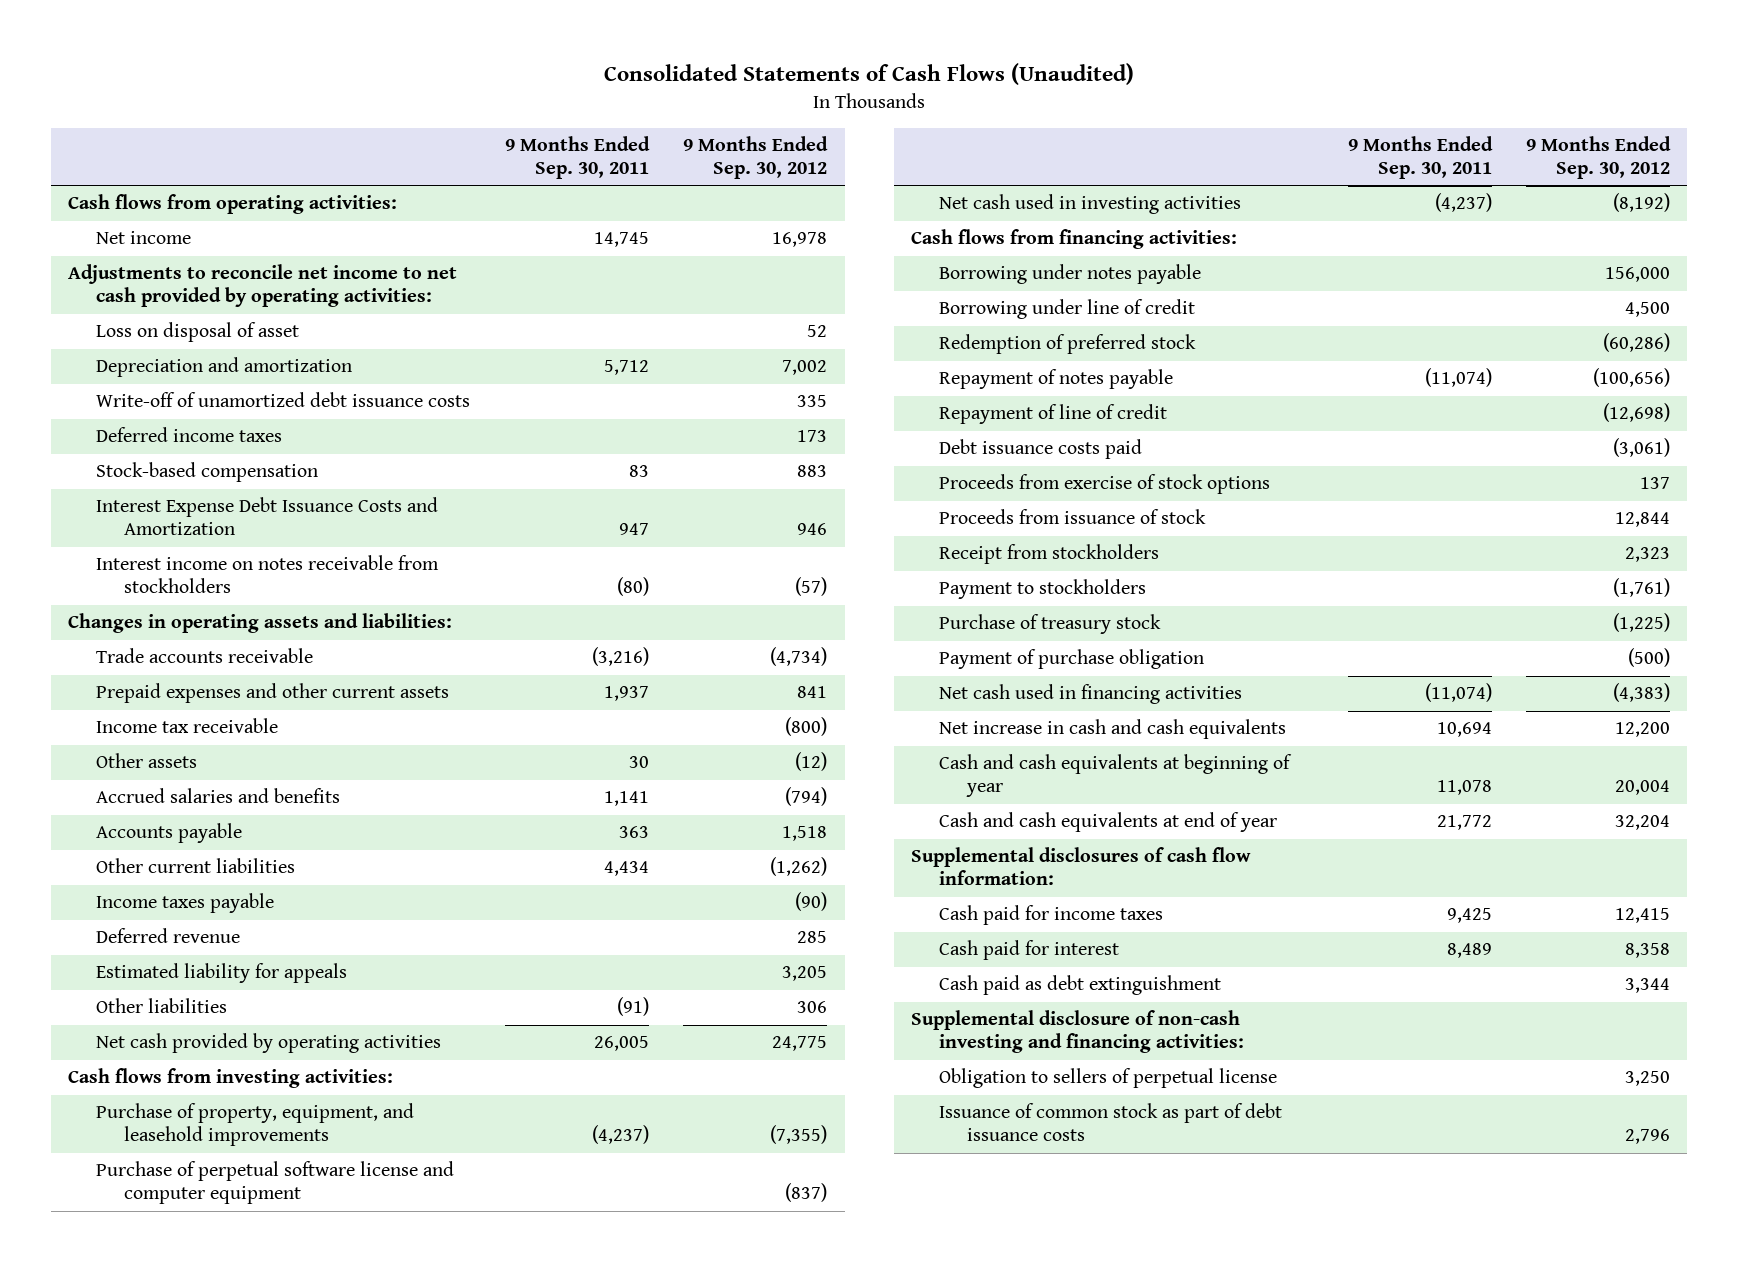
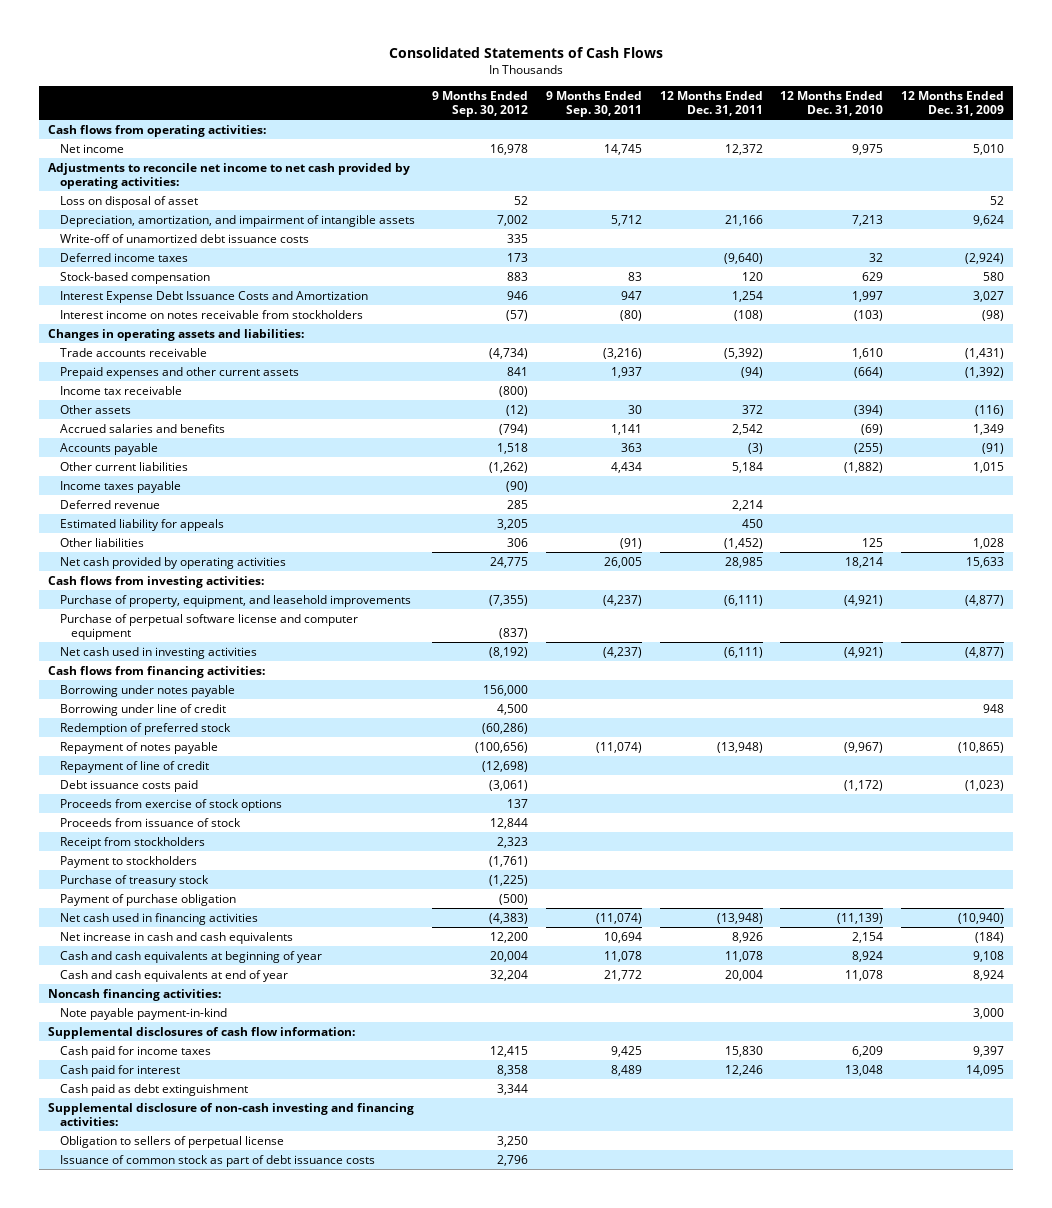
- Consolidated Statements of Cash Flows (Unaudited)
+ Consolidated Statements of Cash Flows
- | 9 Months Ended Sep. 30, 2011 | 9 Months Ended Sep. 30, 2012
+ | 9 Months Ended Sep. 30, 2012 | 9 Months Ended Sep. 30, 2011 | 12 Months Ended Dec. 31, 2011 | 12 Months Ended Dec. 31, 2010 | 12 Months Ended Dec. 31, 2009
- Depreciation and amortization | 5,712 | 7,002
+ Depreciation, amortization, and impairment of intangible assets | 7,002 | 5,712 | 21,166 | 7,213 | 9,624
+ Noncash financing activities:
+ Note payable payment-in-kind | | | | | 3,000

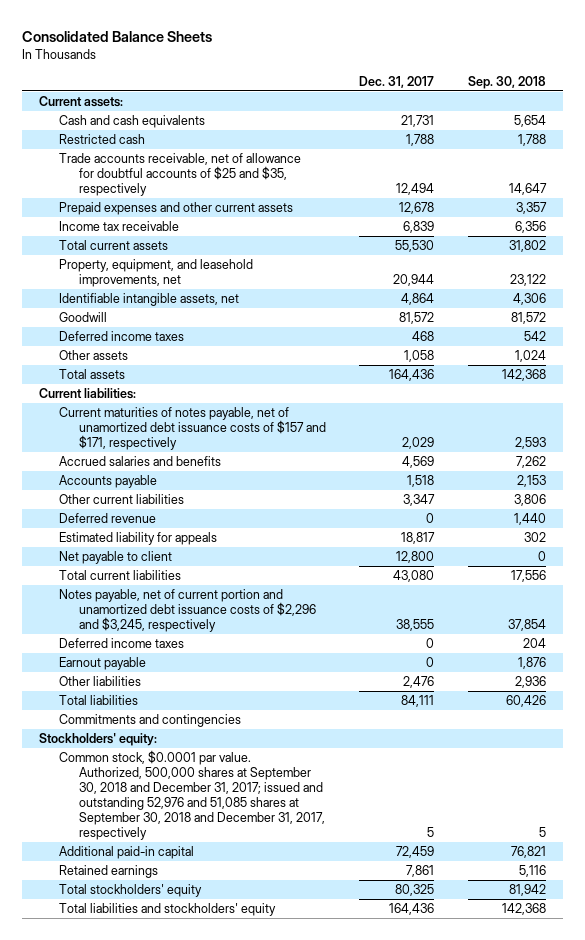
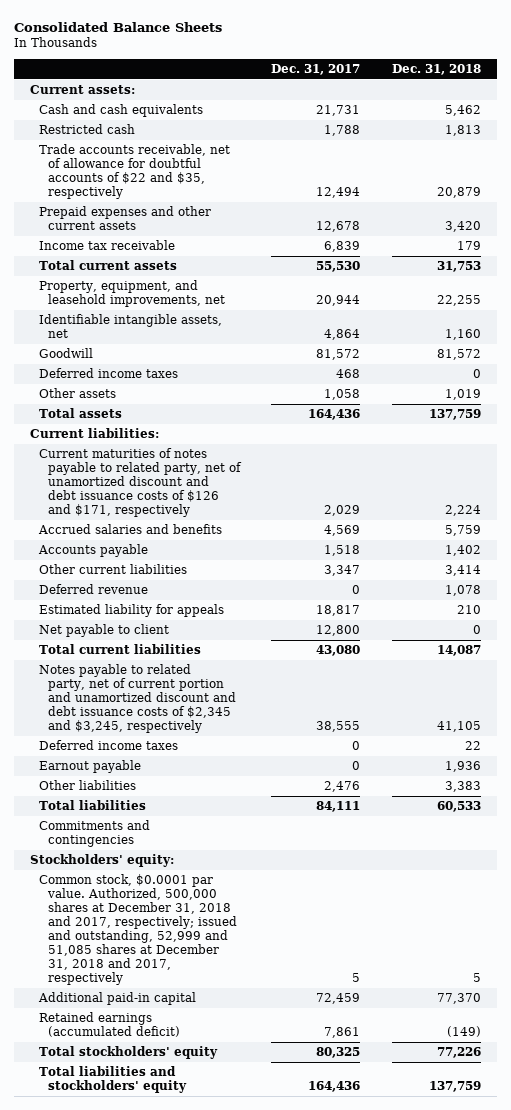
- | Dec. 31, 2017 | Sep. 30, 2018
+ | Dec. 31, 2017 | Dec. 31, 2018
- Trade accounts receivable, net of allowance for doubtful accounts of $25 and $35, respectively | 12,494 | 14,647
+ Trade accounts receivable, net of allowance for doubtful accounts of $22 and $35, respectively | 12,494 | 20,879
- Current maturities of notes payable, net of unamortized debt issuance costs of $157 and $171, respectively | 2,029 | 2,593
+ Current maturities of notes payable to related party, net of unamortized discount and debt issuance costs of $126 and $171, respectively | 2,029 | 2,224
- Notes payable, net of current portion and unamortized debt issuance costs of $2,296 and $3,245, respectively | 38,555 | 37,854
+ Notes payable to related party, net of current portion and unamortized discount and debt issuance costs of $2,345 and $3,245, respectively | 38,555 | 41,105
- Common stock, $0.0001 par value. Authorized, 500,000 shares at September 30, 2018 and December 31, 2017; issued and outstanding 52,976 and 51,085 shares at September 30, 2018 and December 31, 2017, respectively | 5 | 5
+ Common stock, $0.0001 par value. Authorized, 500,000 shares at December 31, 2018 and 2017, respectively; issued and outstanding, 52,999 and 51,085 shares at December 31, 2018 and 2017, respectively | 5 | 5
- Retained earnings | 7,861 | 5,116
+ Retained earnings (accumulated deficit) | 7,861 | (149)

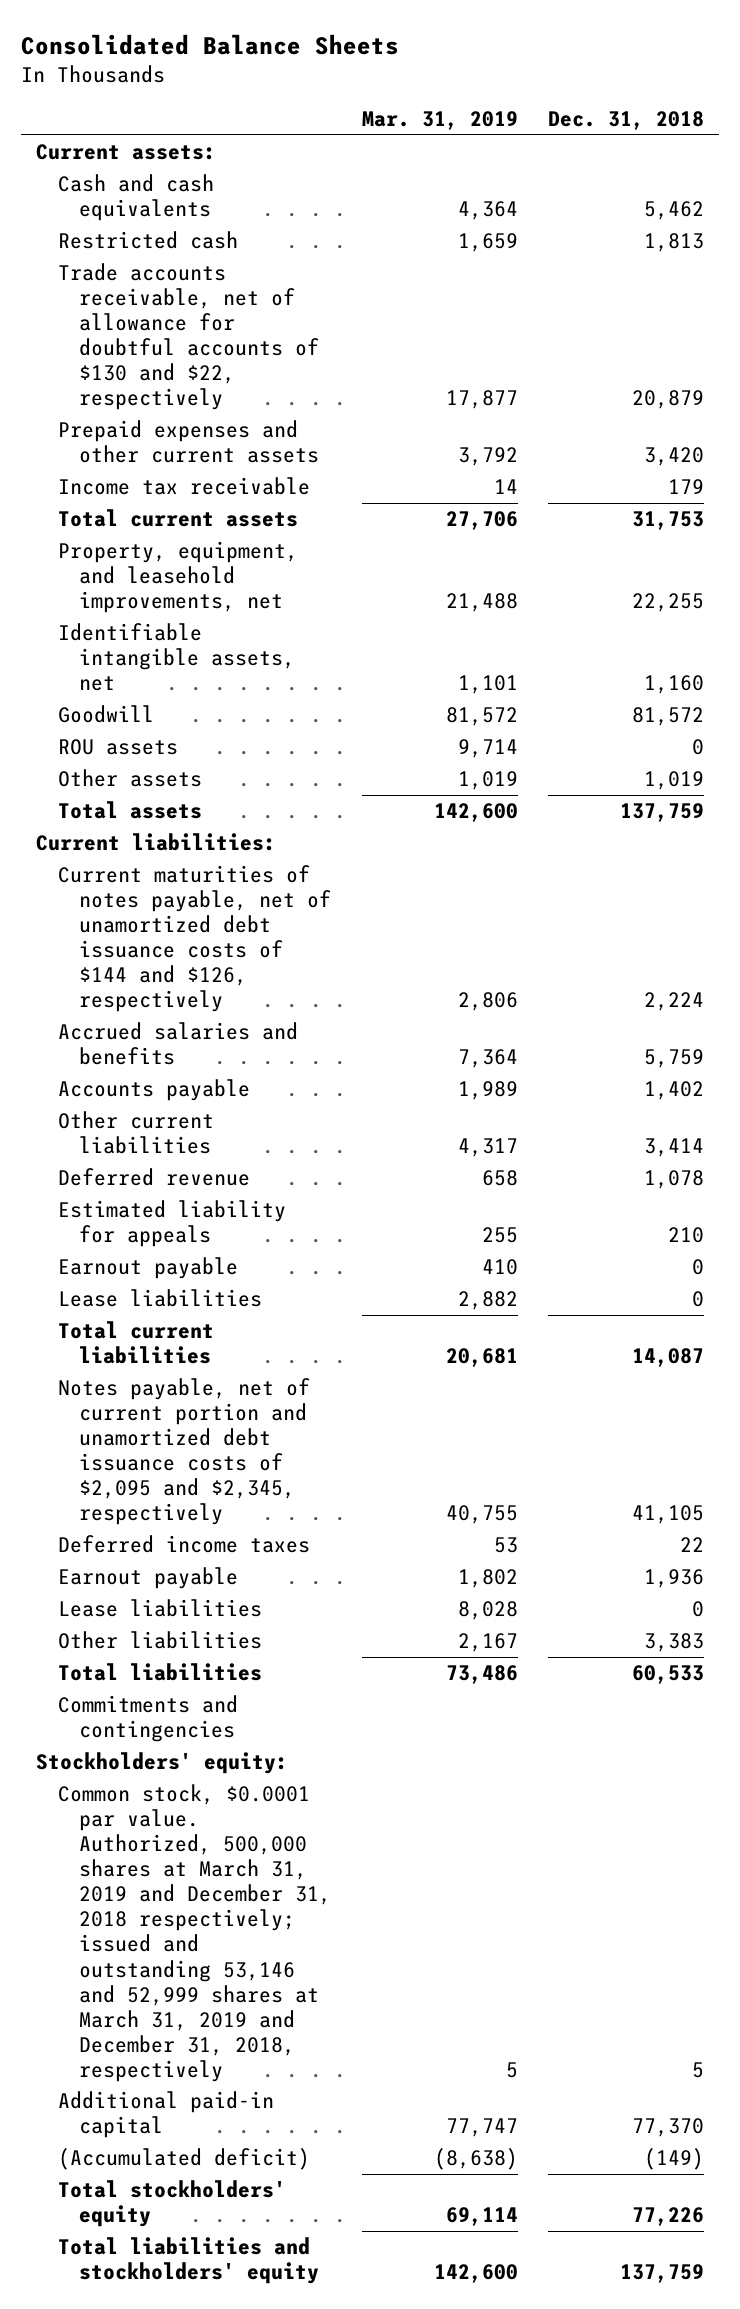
- | Dec. 31, 2017 | Dec. 31, 2018
+ | Mar. 31, 2019 | Dec. 31, 2018
- Trade accounts receivable, net of allowance for doubtful accounts of $22 and $35, respectively | 12,494 | 20,879
+ Trade accounts receivable, net of allowance for doubtful accounts of $130 and $22, respectively | 17,877 | 20,879
- Deferred income taxes | 468 | 0
+ ROU assets | 9,714 | 0
- Current maturities of notes payable to related party, net of unamortized discount and debt issuance costs of $126 and $171, respectively | 2,029 | 2,224
+ Current maturities of notes payable, net of unamortized debt issuance costs of $144 and $126, respectively | 2,806 | 2,224
- Net payable to client | 12,800 | 0
+ Earnout payable | 410 | 0
+ Lease liabilities | 2,882 | 0
- Notes payable to related party, net of current portion and unamortized discount and debt issuance costs of $2,345 and $3,245, respectively | 38,555 | 41,105
+ Notes payable, net of current portion and unamortized debt issuance costs of $2,095 and $2,345, respectively | 40,755 | 41,105
+ Lease liabilities | 8,028 | 0
- Common stock, $0.0001 par value. Authorized, 500,000 shares at December 31, 2018 and 2017, respectively; issued and outstanding, 52,999 and 51,085 shares at December 31, 2018 and 2017, respectively | 5 | 5
+ Common stock, $0.0001 par value. Authorized, 500,000 shares at March 31, 2019 and December 31, 2018 respectively; issued and outstanding 53,146 and 52,999 shares at March 31, 2019 and December 31, 2018, respectively | 5 | 5
- Retained earnings (accumulated deficit) | 7,861 | (149)
+ (Accumulated deficit) | (8,638) | (149)

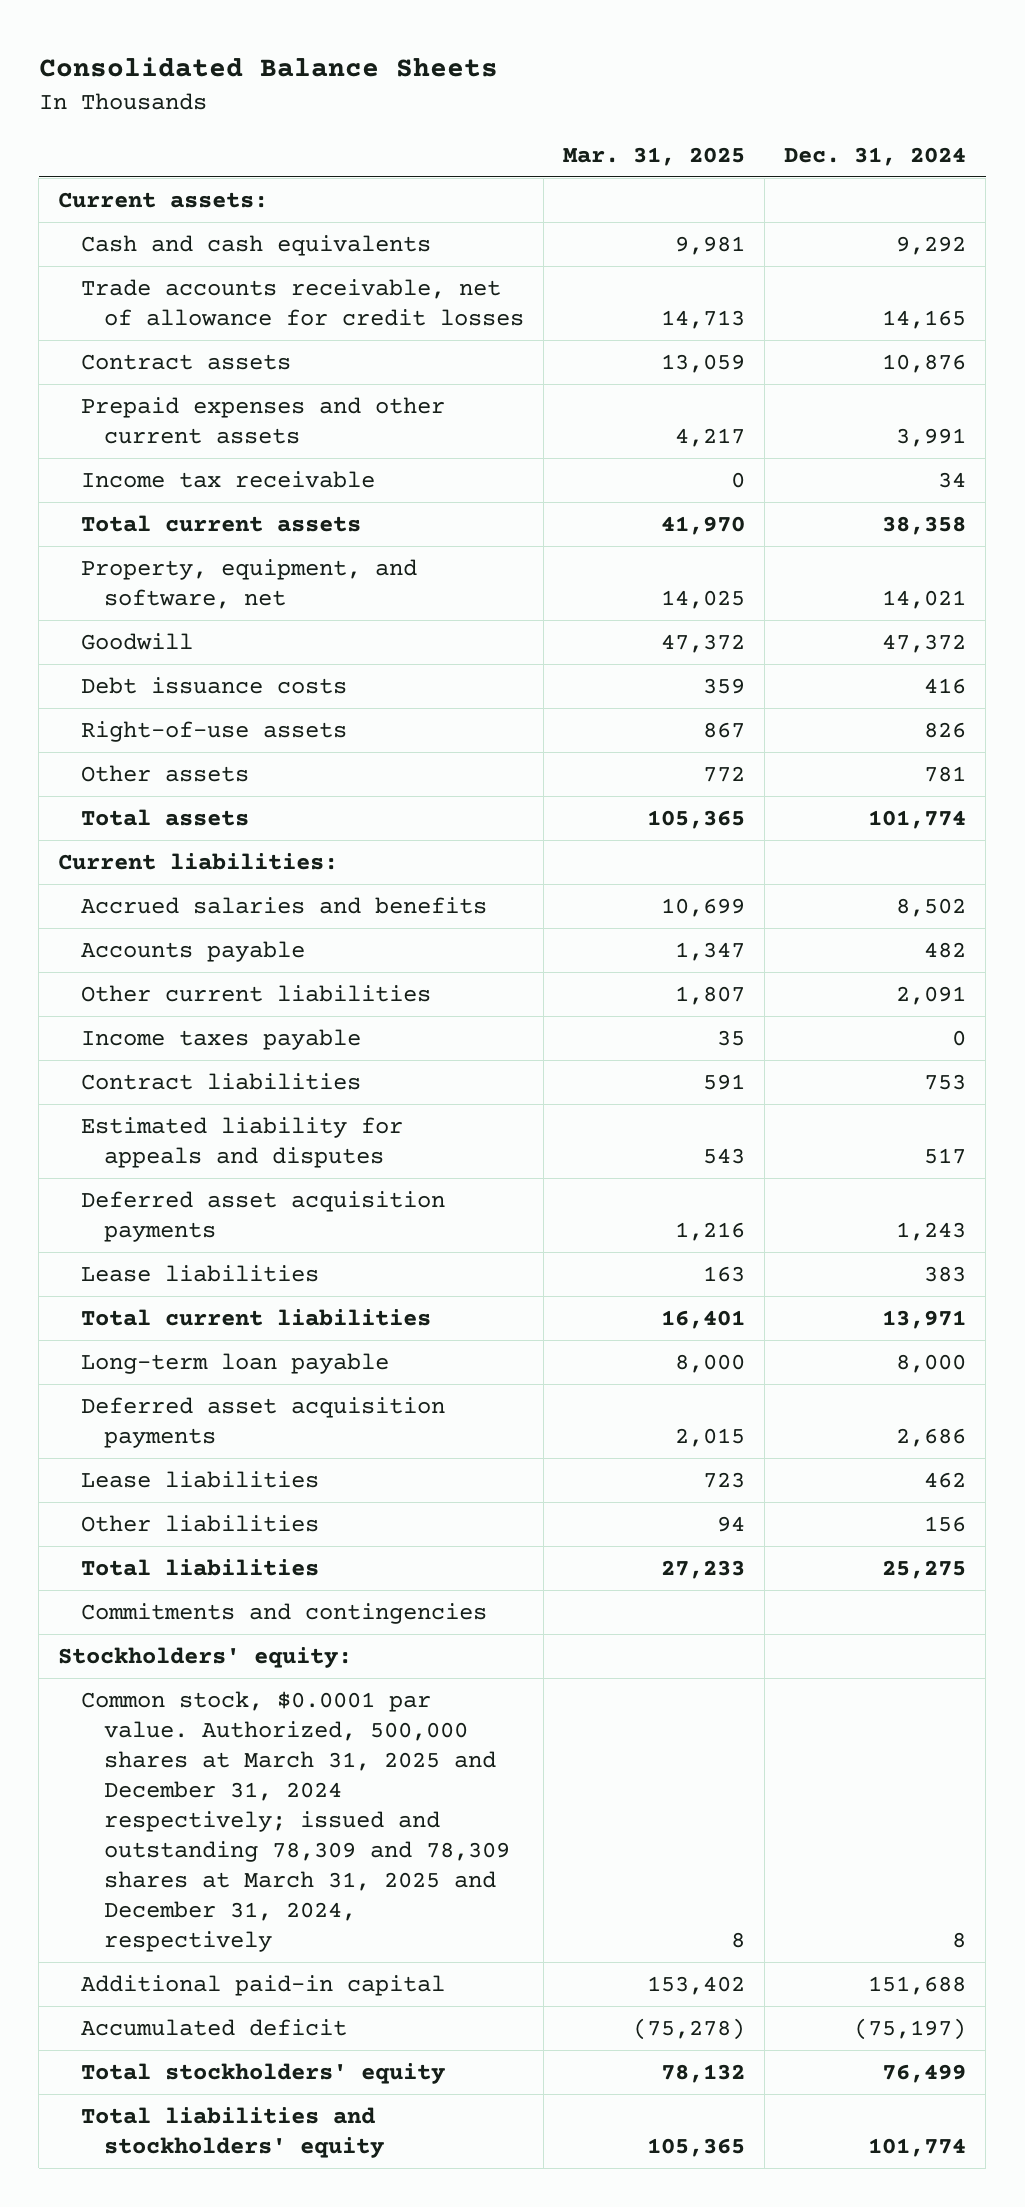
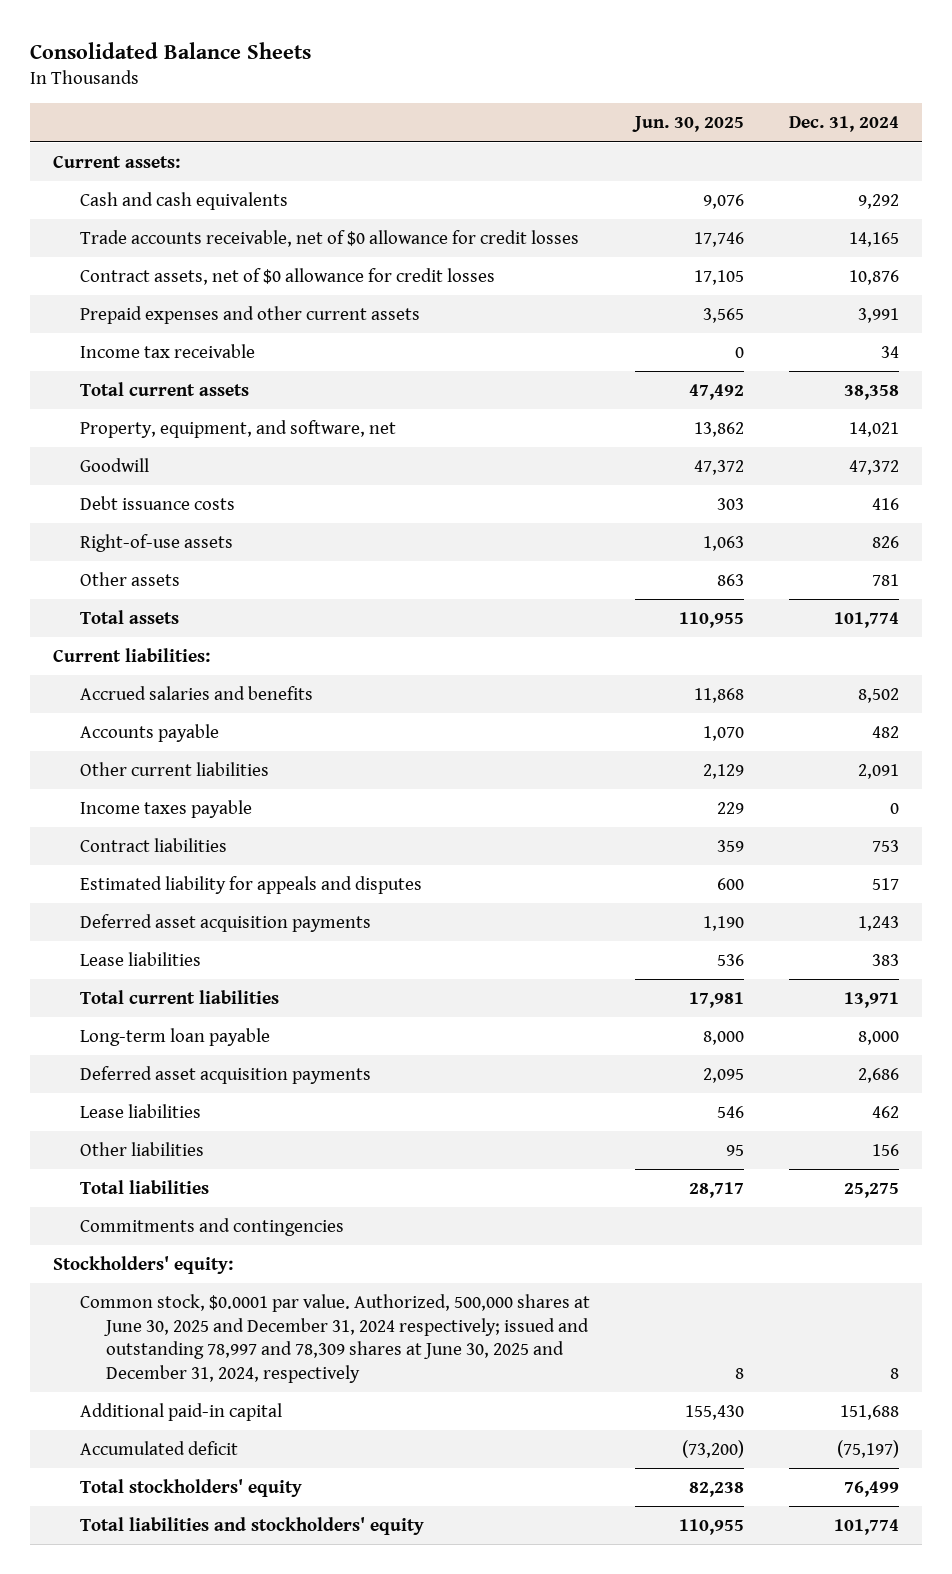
- | Mar. 31, 2025 | Dec. 31, 2024
+ | Jun. 30, 2025 | Dec. 31, 2024
- Trade accounts receivable, net of allowance for credit losses | 14,713 | 14,165
- Contract assets | 13,059 | 10,876
+ Trade accounts receivable, net of $0 allowance for credit losses | 17,746 | 14,165
+ Contract assets, net of $0 allowance for credit losses | 17,105 | 10,876
- Common stock, $0.0001 par value. Authorized, 500,000 shares at March 31, 2025 and December 31, 2024 respectively; issued and outstanding 78,309 and 78,309 shares at March 31, 2025 and December 31, 2024, respectively | 8 | 8
+ Common stock, $0.0001 par value. Authorized, 500,000 shares at June 30, 2025 and December 31, 2024 respectively; issued and outstanding 78,997 and 78,309 shares at June 30, 2025 and December 31, 2024, respectively | 8 | 8

